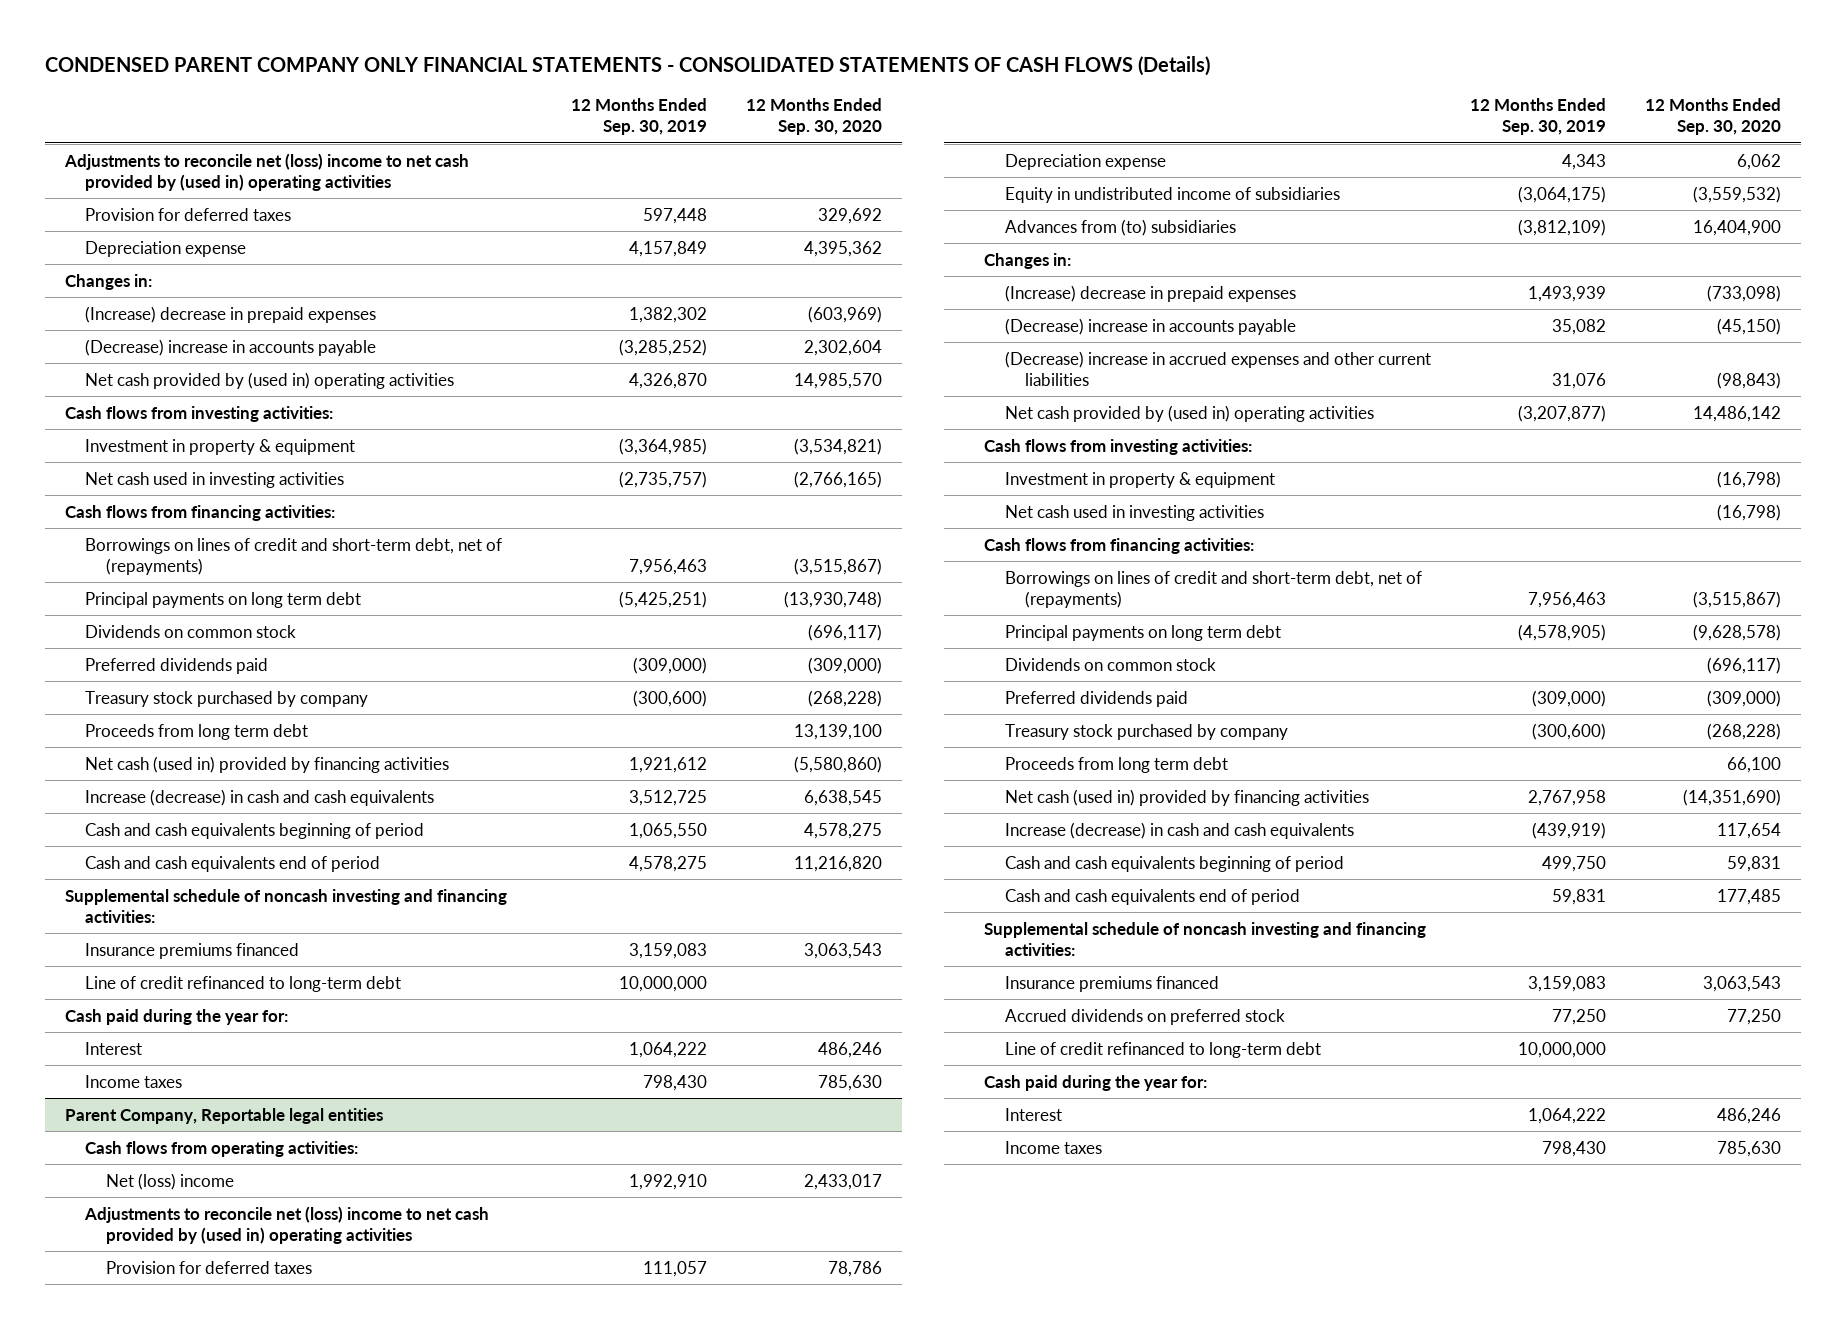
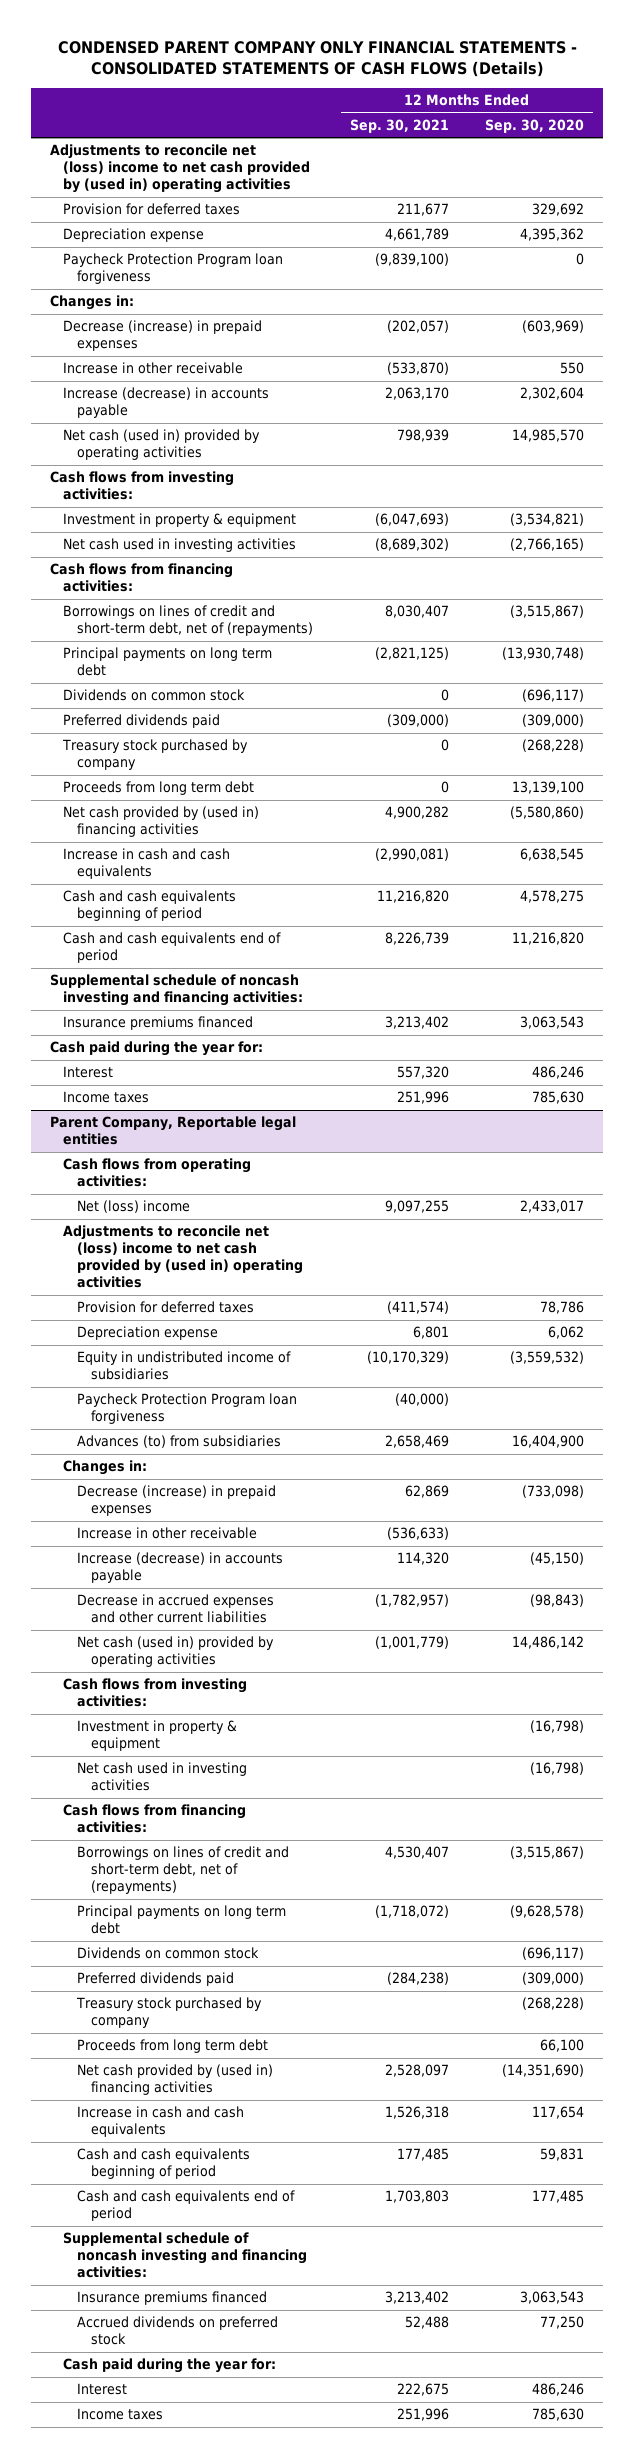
- | 12 Months Ended Sep. 30, 2019 | 12 Months Ended Sep. 30, 2020
+ | 12 Months Ended Sep. 30, 2021 | 12 Months Ended Sep. 30, 2020
+ Paycheck Protection Program loan forgiveness | (9,839,100) | 0
- (Increase) decrease in prepaid expenses | 1,382,302 | (603,969)
- (Decrease) increase in accounts payable | (3,285,252) | 2,302,604
- Net cash provided by (used in) operating activities | 4,326,870 | 14,985,570
+ Decrease (increase) in prepaid expenses | (202,057) | (603,969)
+ Increase in other receivable | (533,870) | 550
+ Increase (decrease) in accounts payable | 2,063,170 | 2,302,604
+ Net cash (used in) provided by operating activities | 798,939 | 14,985,570
- Net cash (used in) provided by financing activities | 1,921,612 | (5,580,860)
- Increase (decrease) in cash and cash equivalents | 3,512,725 | 6,638,545
+ Net cash provided by (used in) financing activities | 4,900,282 | (5,580,860)
+ Increase in cash and cash equivalents | (2,990,081) | 6,638,545
- Line of credit refinanced to long-term debt | 10,000,000 |
@ Parent Company, Reportable legal entities
- Advances from (to) subsidiaries | (3,812,109) | 16,404,900
+ Paycheck Protection Program loan forgiveness | (40,000) |
+ Advances (to) from subsidiaries | 2,658,469 | 16,404,900
- (Increase) decrease in prepaid expenses | 1,493,939 | (733,098)
- (Decrease) increase in accounts payable | 35,082 | (45,150)
- (Decrease) increase in accrued expenses and other current liabilities | 31,076 | (98,843)
- Net cash provided by (used in) operating activities | (3,207,877) | 14,486,142
+ Decrease (increase) in prepaid expenses | 62,869 | (733,098)
+ Increase in other receivable | (536,633) |
+ Increase (decrease) in accounts payable | 114,320 | (45,150)
+ Decrease in accrued expenses and other current liabilities | (1,782,957) | (98,843)
+ Net cash (used in) provided by operating activities | (1,001,779) | 14,486,142
- Net cash (used in) provided by financing activities | 2,767,958 | (14,351,690)
- Increase (decrease) in cash and cash equivalents | (439,919) | 117,654
+ Net cash provided by (used in) financing activities | 2,528,097 | (14,351,690)
+ Increase in cash and cash equivalents | 1,526,318 | 117,654
- Line of credit refinanced to long-term debt | 10,000,000 |

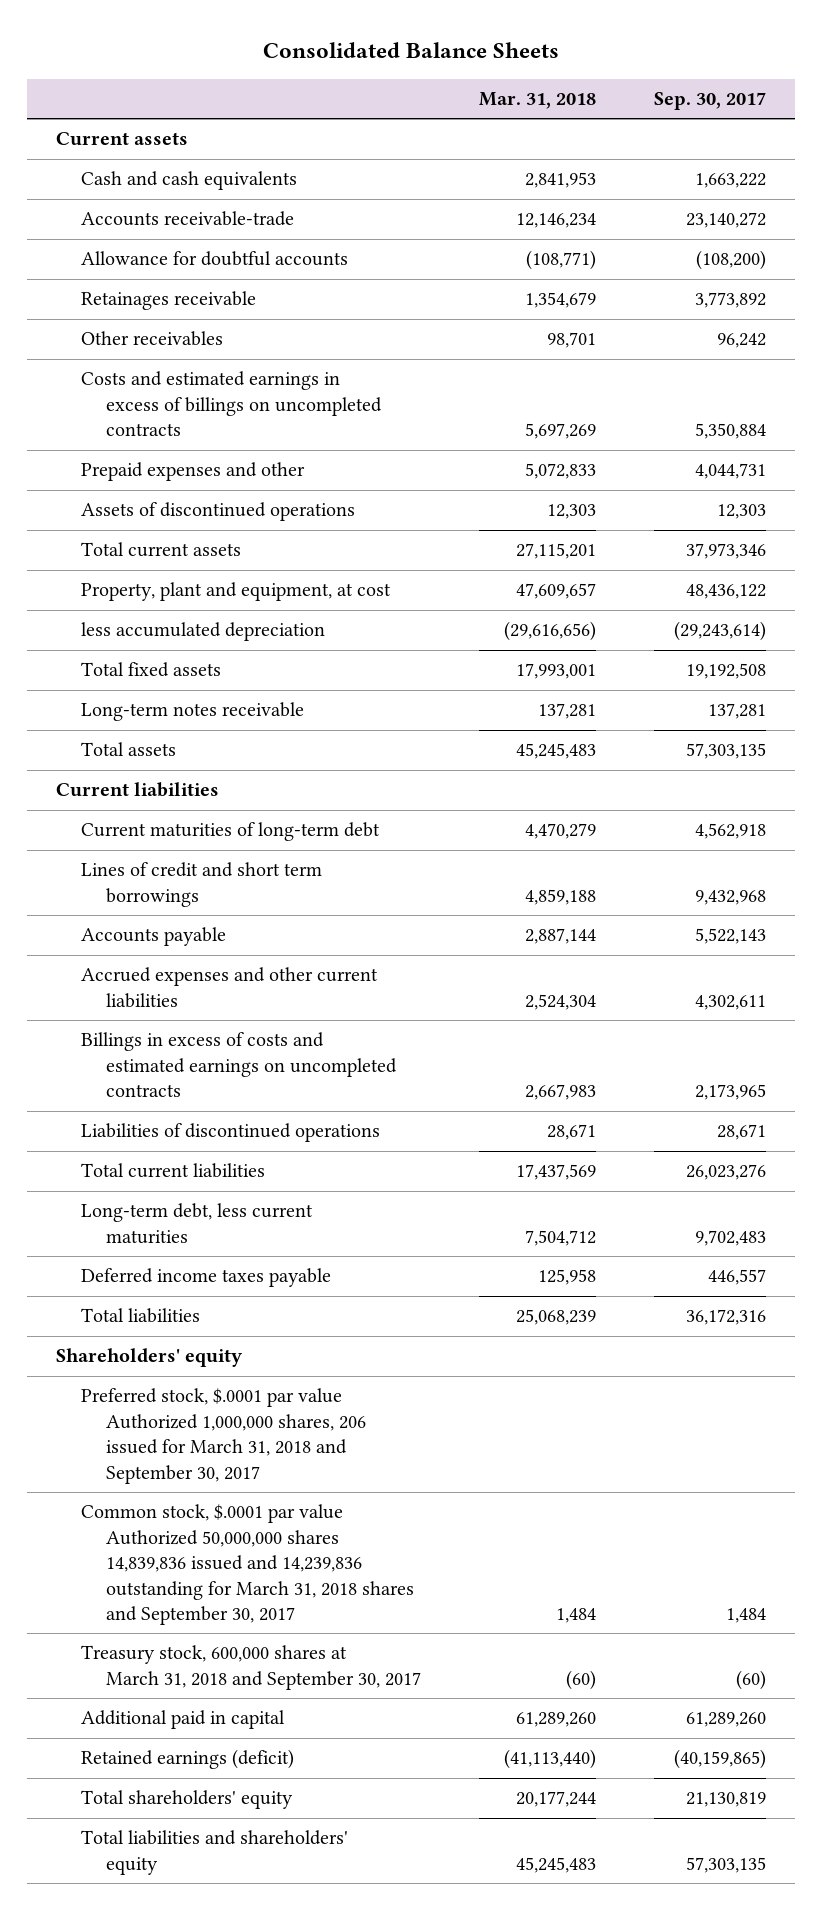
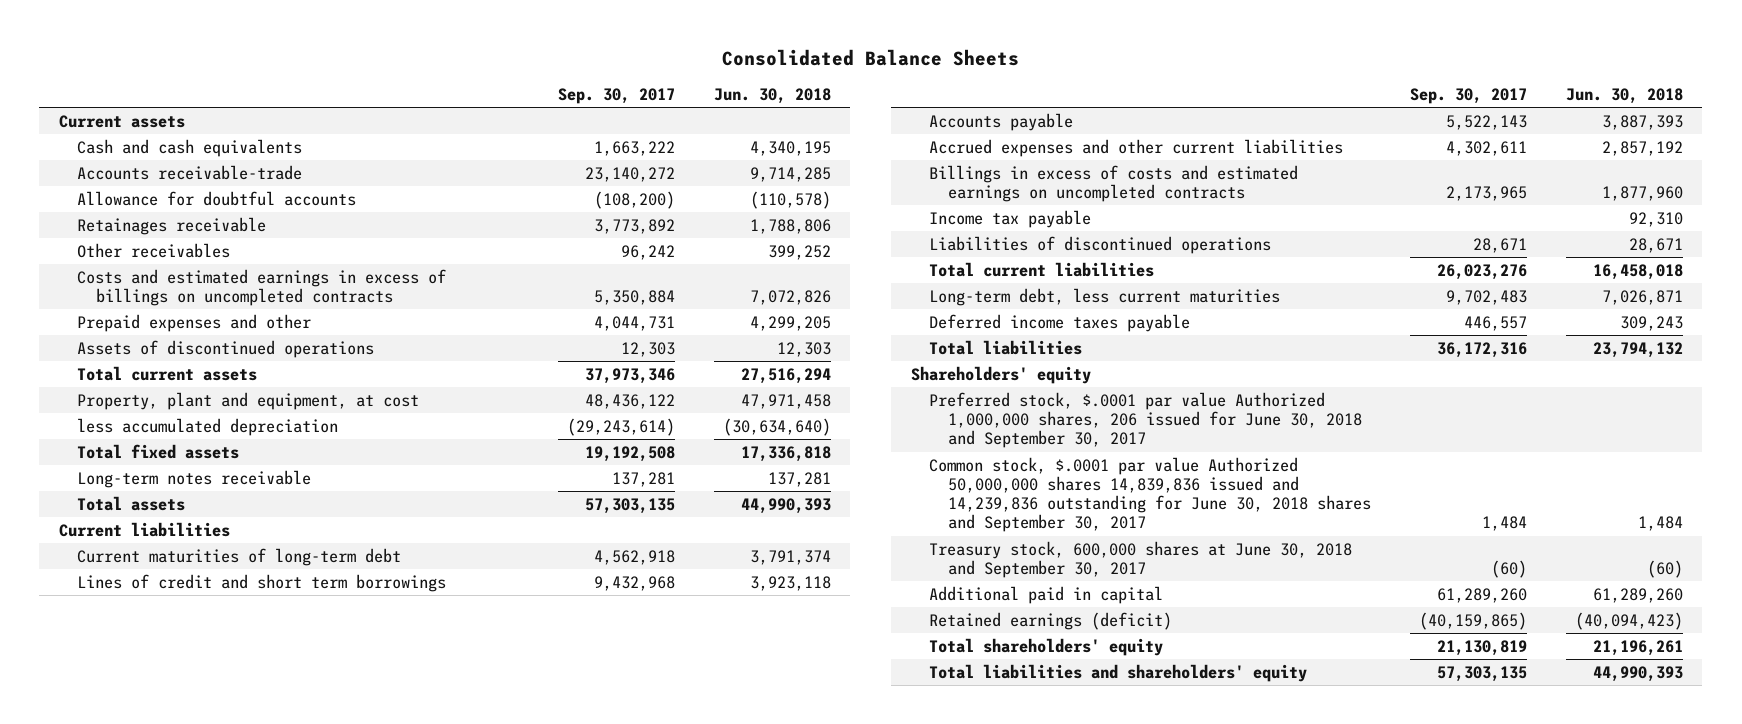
- | Mar. 31, 2018 | Sep. 30, 2017
+ | Sep. 30, 2017 | Jun. 30, 2018
+ Income tax payable | | 92,310
- Preferred stock, $.0001 par value Authorized 1,000,000 shares, 206 issued for March 31, 2018 and September 30, 2017
- Common stock, $.0001 par value Authorized 50,000,000 shares 14,839,836 issued and 14,239,836 outstanding for March 31, 2018 shares and September 30, 2017 | 1,484 | 1,484
- Treasury stock, 600,000 shares at March 31, 2018 and September 30, 2017 | (60) | (60)
+ Preferred stock, $.0001 par value Authorized 1,000,000 shares, 206 issued for June 30, 2018 and September 30, 2017
+ Common stock, $.0001 par value Authorized 50,000,000 shares 14,839,836 issued and 14,239,836 outstanding for June 30, 2018 shares and September 30, 2017 | 1,484 | 1,484
+ Treasury stock, 600,000 shares at June 30, 2018 and September 30, 2017 | (60) | (60)

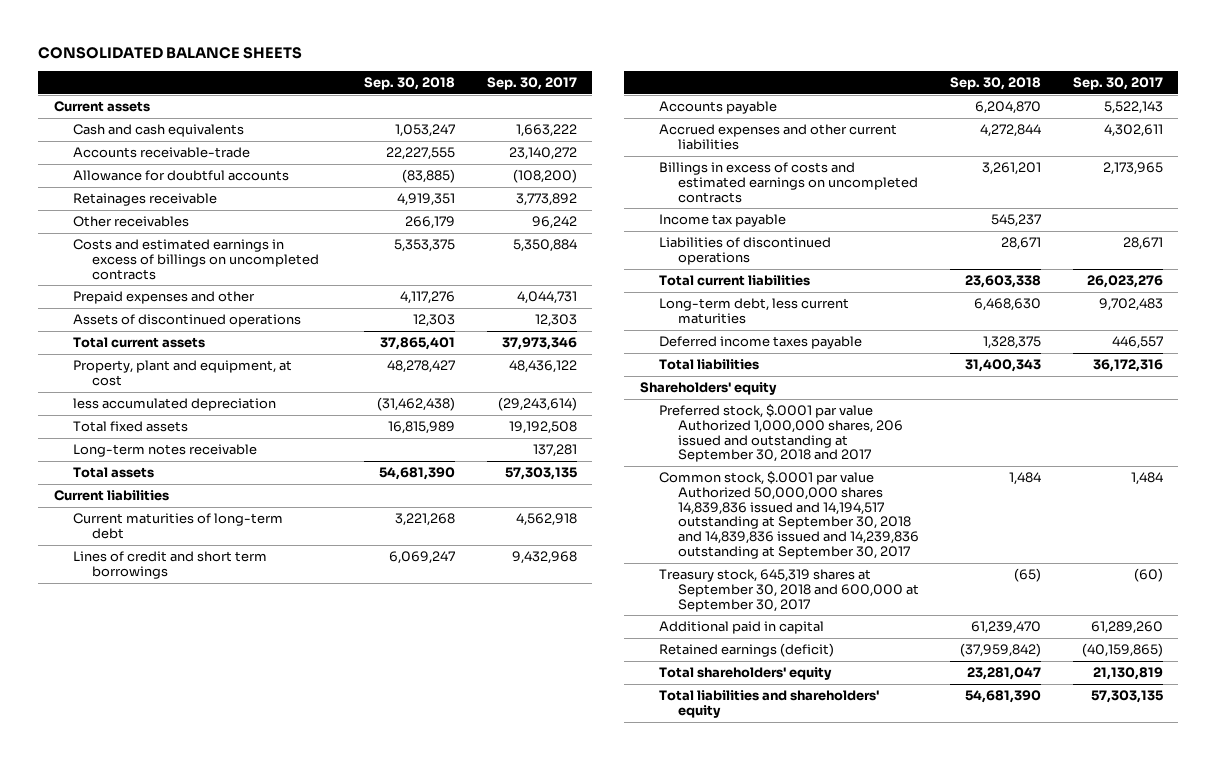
- Consolidated Balance Sheets
+ CONSOLIDATED BALANCE SHEETS
- | Sep. 30, 2017 | Jun. 30, 2018
+ | Sep. 30, 2018 | Sep. 30, 2017
- Preferred stock, $.0001 par value Authorized 1,000,000 shares, 206 issued for June 30, 2018 and September 30, 2017
- Common stock, $.0001 par value Authorized 50,000,000 shares 14,839,836 issued and 14,239,836 outstanding for June 30, 2018 shares and September 30, 2017 | 1,484 | 1,484
- Treasury stock, 600,000 shares at June 30, 2018 and September 30, 2017 | (60) | (60)
+ Preferred stock, $.0001 par value Authorized 1,000,000 shares, 206 issued and outstanding at September 30, 2018 and 2017
+ Common stock, $.0001 par value Authorized 50,000,000 shares 14,839,836 issued and 14,194,517 outstanding at September 30, 2018 and 14,839,836 issued and 14,239,836 outstanding at September 30, 2017 | 1,484 | 1,484
+ Treasury stock, 645,319 shares at September 30, 2018 and 600,000 at September 30, 2017 | (65) | (60)

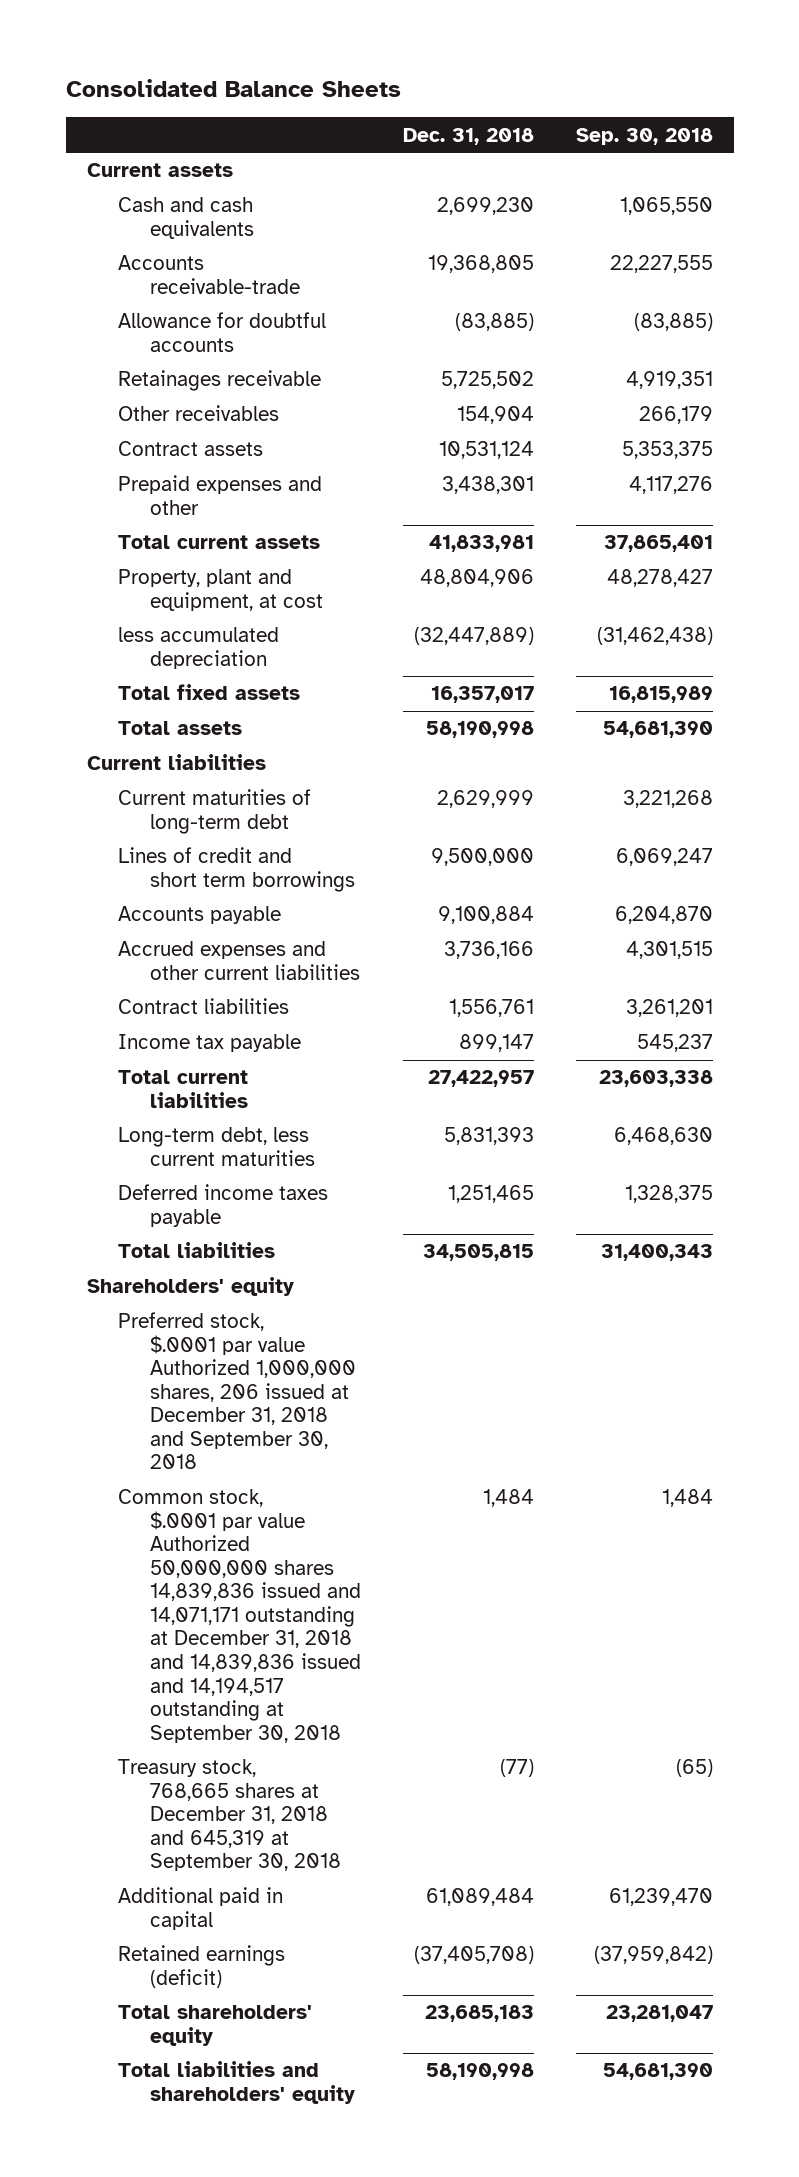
- CONSOLIDATED BALANCE SHEETS
+ Consolidated Balance Sheets
- | Sep. 30, 2018 | Sep. 30, 2017
+ | Dec. 31, 2018 | Sep. 30, 2018
- Cash and cash equivalents | 1,053,247 | 1,663,222
+ Cash and cash equivalents | 2,699,230 | 1,065,550
- Costs and estimated earnings in excess of billings on uncompleted contracts | 5,353,375 | 5,350,884
+ Contract assets | 10,531,124 | 5,353,375
- Assets of discontinued operations | 12,303 | 12,303
- Long-term notes receivable | | 137,281
- Accrued expenses and other current liabilities | 4,272,844 | 4,302,611
- Billings in excess of costs and estimated earnings on uncompleted contracts | 3,261,201 | 2,173,965
+ Accrued expenses and other current liabilities | 3,736,166 | 4,301,515
+ Contract liabilities | 1,556,761 | 3,261,201
- Liabilities of discontinued operations | 28,671 | 28,671
- Preferred stock, $.0001 par value Authorized 1,000,000 shares, 206 issued and outstanding at September 30, 2018 and 2017
- Common stock, $.0001 par value Authorized 50,000,000 shares 14,839,836 issued and 14,194,517 outstanding at September 30, 2018 and 14,839,836 issued and 14,239,836 outstanding at September 30, 2017 | 1,484 | 1,484
- Treasury stock, 645,319 shares at September 30, 2018 and 600,000 at September 30, 2017 | (65) | (60)
+ Preferred stock, $.0001 par value Authorized 1,000,000 shares, 206 issued at December 31, 2018 and September 30, 2018
+ Common stock, $.0001 par value Authorized 50,000,000 shares 14,839,836 issued and 14,071,171 outstanding at December 31, 2018 and 14,839,836 issued and 14,194,517 outstanding at September 30, 2018 | 1,484 | 1,484
+ Treasury stock, 768,665 shares at December 31, 2018 and 645,319 at September 30, 2018 | (77) | (65)

